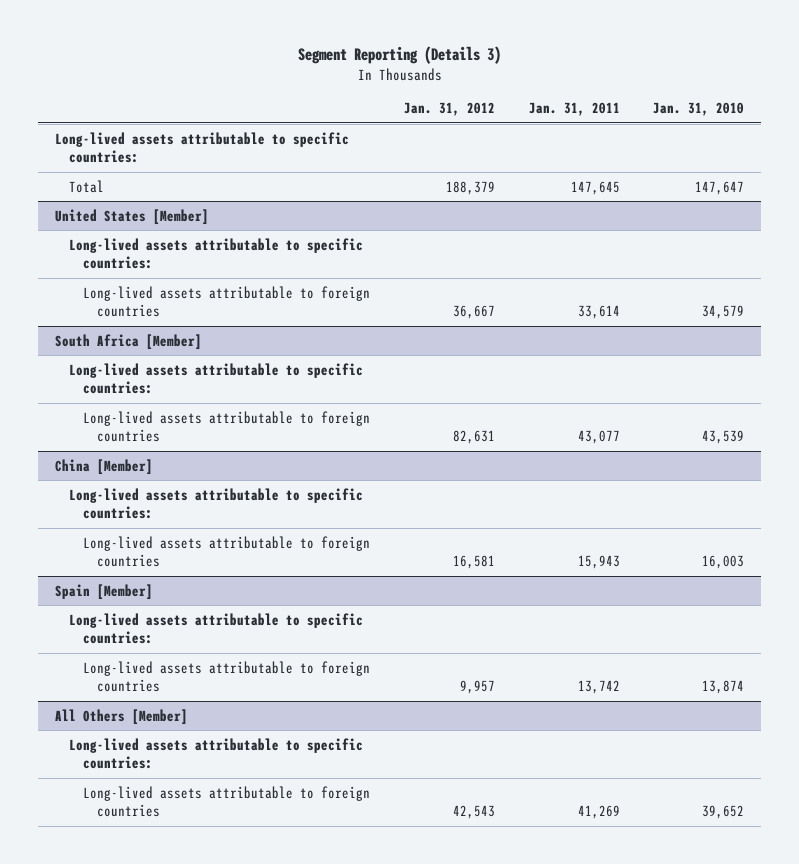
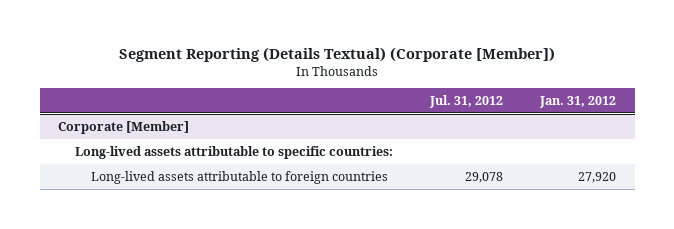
- Segment Reporting (Details 3)
+ Segment Reporting (Details Textual) (Corporate [Member])
- | Jan. 31, 2012 | Jan. 31, 2011 | Jan. 31, 2010
+ | Jul. 31, 2012 | Jan. 31, 2012
- Long-lived assets attributable to specific countries:
- Total | 188,379 | 147,645 | 147,647
- United States [Member]
- Long-lived assets attributable to specific countries:
- Long-lived assets attributable to foreign countries | 36,667 | 33,614 | 34,579
- South Africa [Member]
- Long-lived assets attributable to specific countries:
- Long-lived assets attributable to foreign countries | 82,631 | 43,077 | 43,539
- China [Member]
- Long-lived assets attributable to specific countries:
- Long-lived assets attributable to foreign countries | 16,581 | 15,943 | 16,003
- Spain [Member]
- Long-lived assets attributable to specific countries:
- Long-lived assets attributable to foreign countries | 9,957 | 13,742 | 13,874
- All Others [Member]
+ Corporate [Member]
- Long-lived assets attributable to foreign countries | 42,543 | 41,269 | 39,652
+ Long-lived assets attributable to foreign countries | 29,078 | 27,920

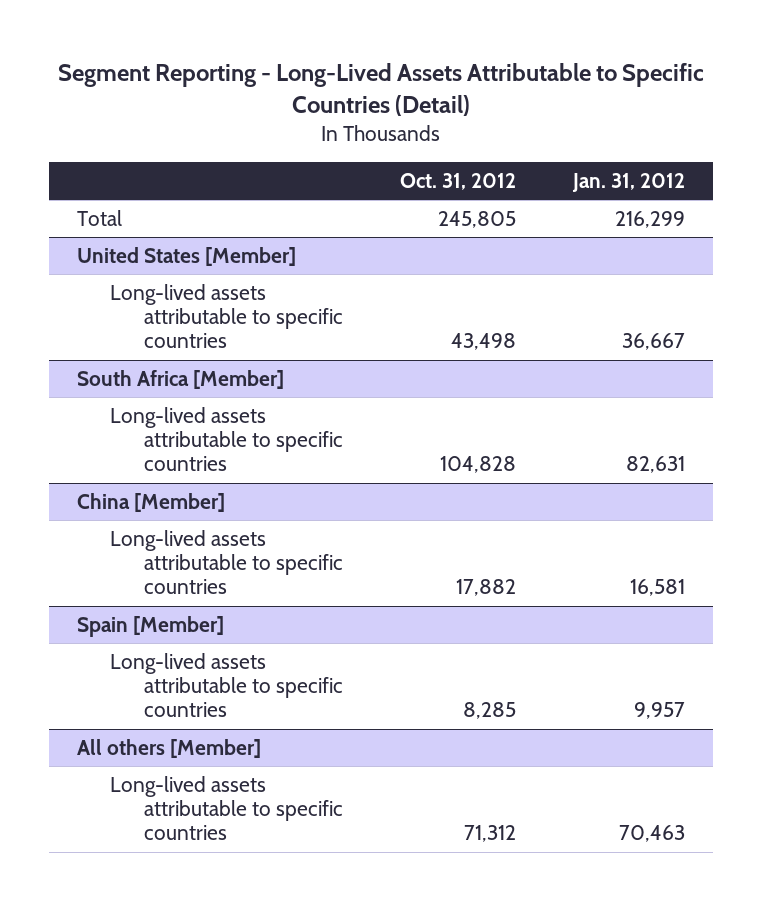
- Segment Reporting (Details Textual) (Corporate [Member])
+ Segment Reporting - Long-Lived Assets Attributable to Specific Countries (Detail)
- | Jul. 31, 2012 | Jan. 31, 2012
+ | Oct. 31, 2012 | Jan. 31, 2012
- Corporate [Member]
- Long-lived assets attributable to specific countries:
- Long-lived assets attributable to foreign countries | 29,078 | 27,920
+ Total | 245,805 | 216,299
+ United States [Member]
+ Long-lived assets attributable to specific countries | 43,498 | 36,667
+ South Africa [Member]
+ Long-lived assets attributable to specific countries | 104,828 | 82,631
+ China [Member]
+ Long-lived assets attributable to specific countries | 17,882 | 16,581
+ Spain [Member]
+ Long-lived assets attributable to specific countries | 8,285 | 9,957
+ All others [Member]
+ Long-lived assets attributable to specific countries | 71,312 | 70,463

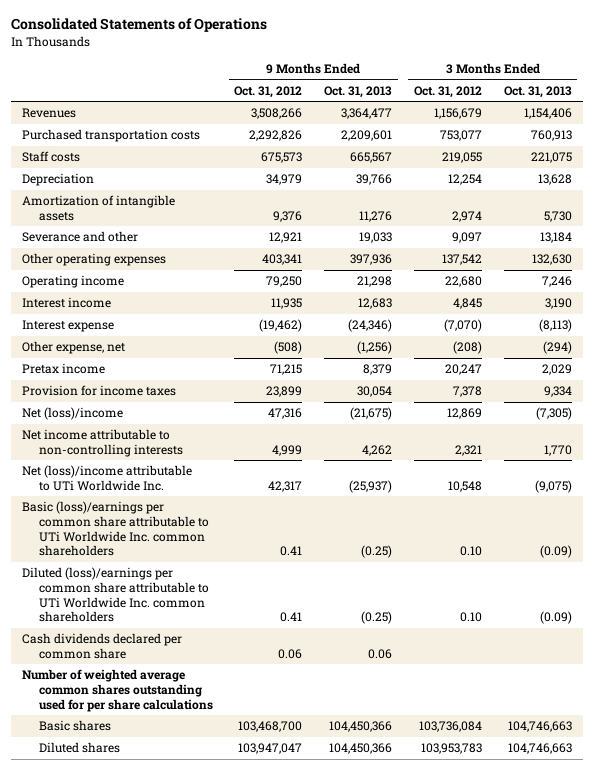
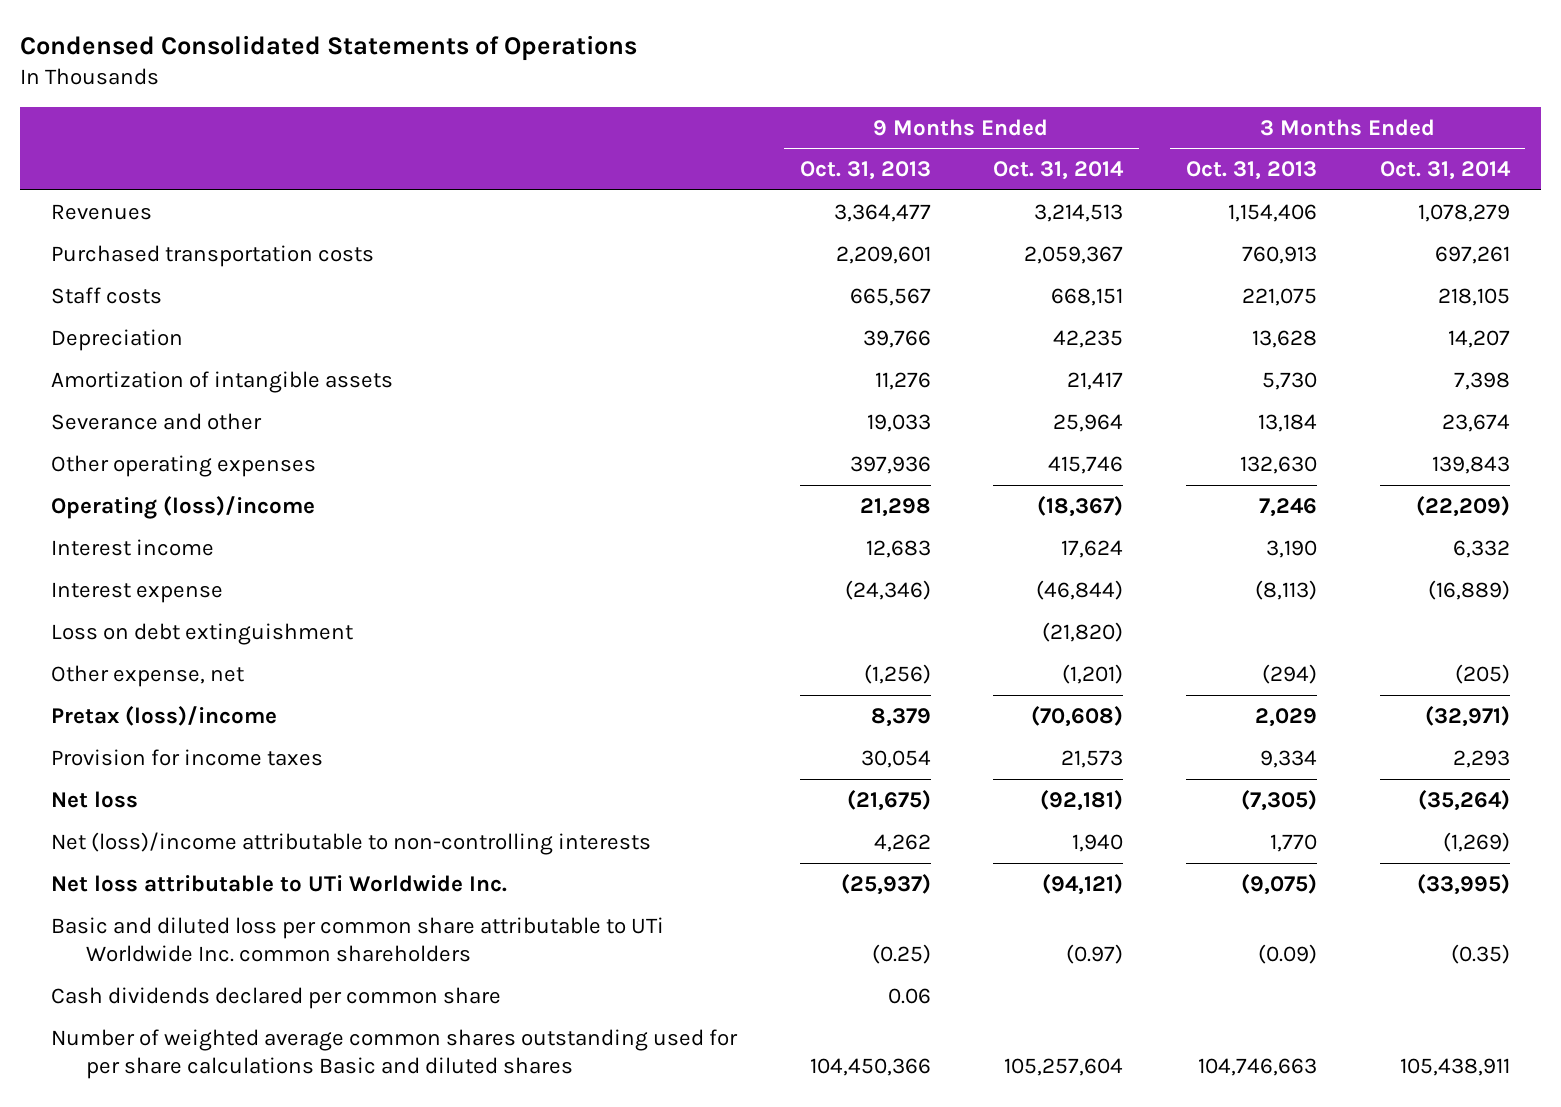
- Consolidated Statements of Operations
+ Condensed Consolidated Statements of Operations
- | 9 Months Ended Oct. 31, 2012 | 9 Months Ended Oct. 31, 2013 | 3 Months Ended Oct. 31, 2012 | 3 Months Ended Oct. 31, 2013
+ | 9 Months Ended Oct. 31, 2013 | 9 Months Ended Oct. 31, 2014 | 3 Months Ended Oct. 31, 2013 | 3 Months Ended Oct. 31, 2014
- Operating income | 79,250 | 21,298 | 22,680 | 7,246
+ Operating (loss)/income | 21,298 | (18,367) | 7,246 | (22,209)
+ Loss on debt extinguishment | | (21,820) | |
- Pretax income | 71,215 | 8,379 | 20,247 | 2,029
+ Pretax (loss)/income | 8,379 | (70,608) | 2,029 | (32,971)
- Net (loss)/income | 47,316 | (21,675) | 12,869 | (7,305)
- Net income attributable to non-controlling interests | 4,999 | 4,262 | 2,321 | 1,770
- Net (loss)/income attributable to UTi Worldwide Inc. | 42,317 | (25,937) | 10,548 | (9,075)
- Basic (loss)/earnings per common share attributable to UTi Worldwide Inc. common shareholders | 0.41 | (0.25) | 0.10 | (0.09)
- Diluted (loss)/earnings per common share attributable to UTi Worldwide Inc. common shareholders | 0.41 | (0.25) | 0.10 | (0.09)
+ Net loss | (21,675) | (92,181) | (7,305) | (35,264)
+ Net (loss)/income attributable to non-controlling interests | 4,262 | 1,940 | 1,770 | (1,269)
+ Net loss attributable to UTi Worldwide Inc. | (25,937) | (94,121) | (9,075) | (33,995)
+ Basic and diluted loss per common share attributable to UTi Worldwide Inc. common shareholders | (0.25) | (0.97) | (0.09) | (0.35)
- Number of weighted average common shares outstanding used for per share calculations
- Basic shares | 103,468,700 | 104,450,366 | 103,736,084 | 104,746,663
- Diluted shares | 103,947,047 | 104,450,366 | 103,953,783 | 104,746,663
+ Number of weighted average common shares outstanding used for per share calculations Basic and diluted shares | 104,450,366 | 105,257,604 | 104,746,663 | 105,438,911

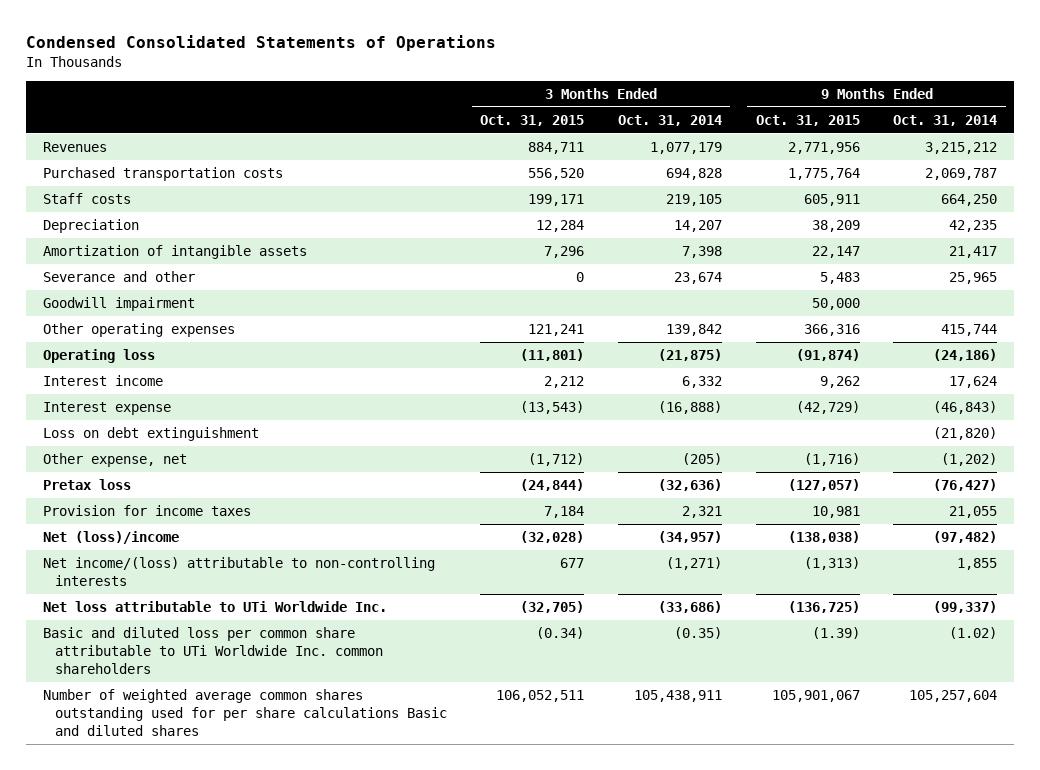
- | 9 Months Ended Oct. 31, 2013 | 9 Months Ended Oct. 31, 2014 | 3 Months Ended Oct. 31, 2013 | 3 Months Ended Oct. 31, 2014
+ | 3 Months Ended Oct. 31, 2015 | 3 Months Ended Oct. 31, 2014 | 9 Months Ended Oct. 31, 2015 | 9 Months Ended Oct. 31, 2014
- Revenues | 3,364,477 | 3,214,513 | 1,154,406 | 1,078,279
- Purchased transportation costs | 2,209,601 | 2,059,367 | 760,913 | 697,261
- Staff costs | 665,567 | 668,151 | 221,075 | 218,105
+ Revenues | 884,711 | 1,077,179 | 2,771,956 | 3,215,212
+ Purchased transportation costs | 556,520 | 694,828 | 1,775,764 | 2,069,787
+ Staff costs | 199,171 | 219,105 | 605,911 | 664,250
- Severance and other | 19,033 | 25,964 | 13,184 | 23,674
- Other operating expenses | 397,936 | 415,746 | 132,630 | 139,843
- Operating (loss)/income | 21,298 | (18,367) | 7,246 | (22,209)
+ Severance and other | 0 | 23,674 | 5,483 | 25,965
+ Goodwill impairment | | | 50,000 |
+ Other operating expenses | 121,241 | 139,842 | 366,316 | 415,744
+ Operating loss | (11,801) | (21,875) | (91,874) | (24,186)
- Interest expense | (24,346) | (46,844) | (8,113) | (16,889)
+ Interest expense | (13,543) | (16,888) | (42,729) | (46,843)
- Other expense, net | (1,256) | (1,201) | (294) | (205)
- Pretax (loss)/income | 8,379 | (70,608) | 2,029 | (32,971)
- Provision for income taxes | 30,054 | 21,573 | 9,334 | 2,293
- Net loss | (21,675) | (92,181) | (7,305) | (35,264)
- Net (loss)/income attributable to non-controlling interests | 4,262 | 1,940 | 1,770 | (1,269)
- Net loss attributable to UTi Worldwide Inc. | (25,937) | (94,121) | (9,075) | (33,995)
- Basic and diluted loss per common share attributable to UTi Worldwide Inc. common shareholders | (0.25) | (0.97) | (0.09) | (0.35)
- Cash dividends declared per common share | 0.06 | | |
+ Other expense, net | (1,712) | (205) | (1,716) | (1,202)
+ Pretax loss | (24,844) | (32,636) | (127,057) | (76,427)
+ Provision for income taxes | 7,184 | 2,321 | 10,981 | 21,055
+ Net (loss)/income | (32,028) | (34,957) | (138,038) | (97,482)
+ Net income/(loss) attributable to non-controlling interests | 677 | (1,271) | (1,313) | 1,855
+ Net loss attributable to UTi Worldwide Inc. | (32,705) | (33,686) | (136,725) | (99,337)
+ Basic and diluted loss per common share attributable to UTi Worldwide Inc. common shareholders | (0.34) | (0.35) | (1.39) | (1.02)

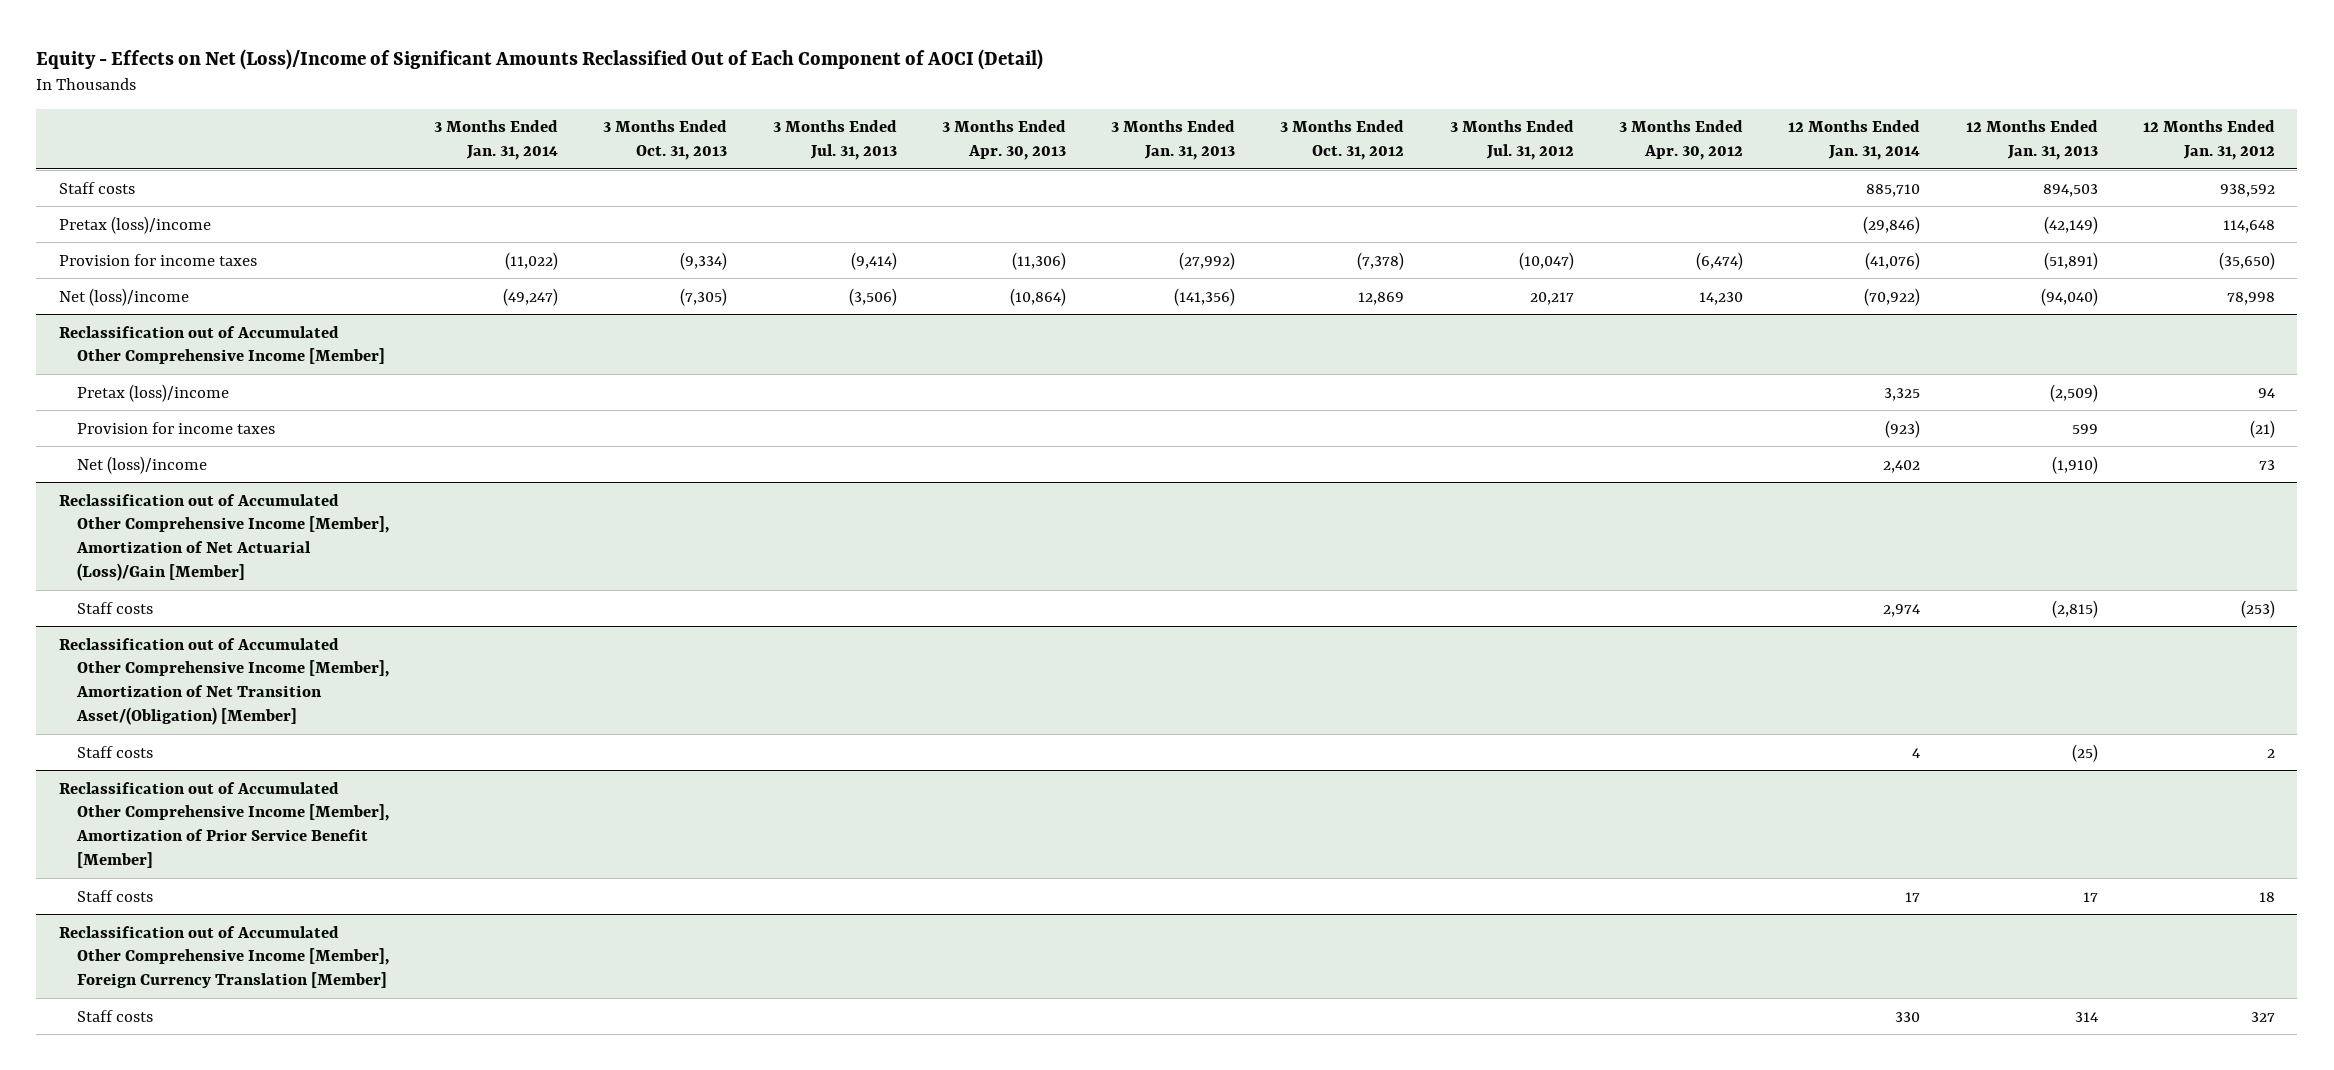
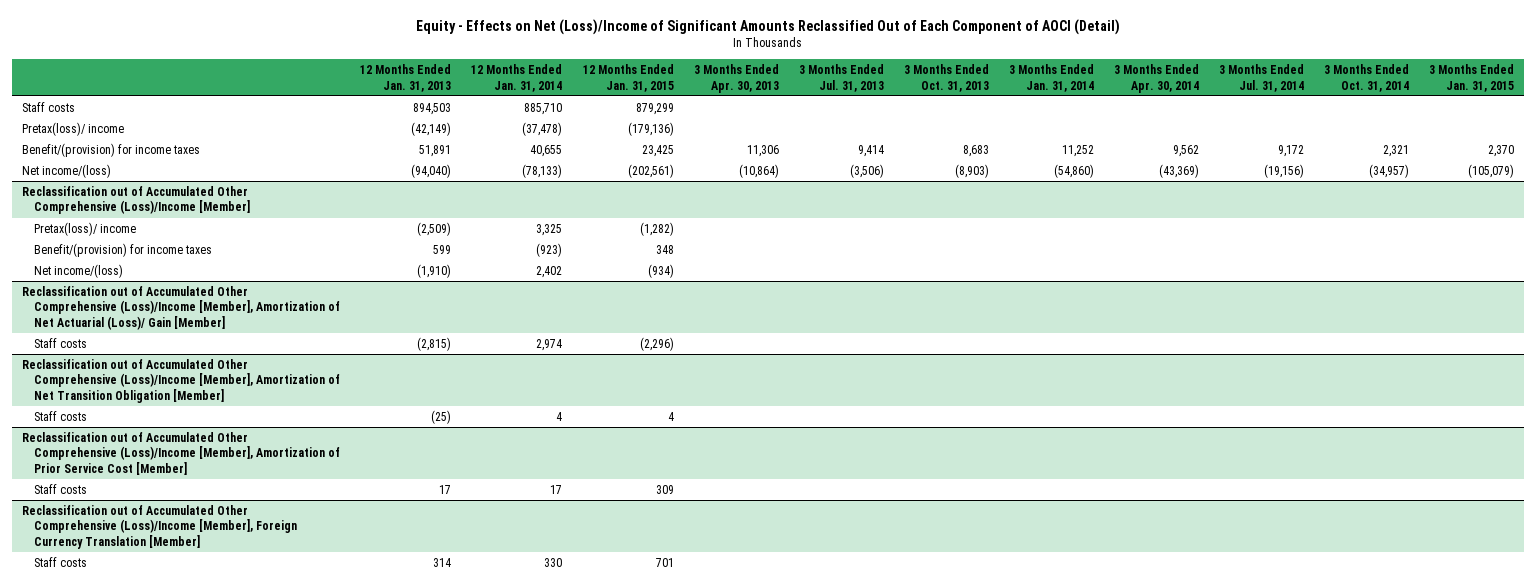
- | 3 Months Ended Jan. 31, 2014 | 3 Months Ended Oct. 31, 2013 | 3 Months Ended Jul. 31, 2013 | 3 Months Ended Apr. 30, 2013 | 3 Months Ended Jan. 31, 2013 | 3 Months Ended Oct. 31, 2012 | 3 Months Ended Jul. 31, 2012 | 3 Months Ended Apr. 30, 2012 | 12 Months Ended Jan. 31, 2014 | 12 Months Ended Jan. 31, 2013 | 12 Months Ended Jan. 31, 2012
+ | 12 Months Ended Jan. 31, 2013 | 12 Months Ended Jan. 31, 2014 | 12 Months Ended Jan. 31, 2015 | 3 Months Ended Apr. 30, 2013 | 3 Months Ended Jul. 31, 2013 | 3 Months Ended Oct. 31, 2013 | 3 Months Ended Jan. 31, 2014 | 3 Months Ended Apr. 30, 2014 | 3 Months Ended Jul. 31, 2014 | 3 Months Ended Oct. 31, 2014 | 3 Months Ended Jan. 31, 2015
- Pretax (loss)/income | | | | | | | | | (29,846) | (42,149) | 114,648
- Provision for income taxes | (11,022) | (9,334) | (9,414) | (11,306) | (27,992) | (7,378) | (10,047) | (6,474) | (41,076) | (51,891) | (35,650)
- Net (loss)/income | (49,247) | (7,305) | (3,506) | (10,864) | (141,356) | 12,869 | 20,217 | 14,230 | (70,922) | (94,040) | 78,998
- Reclassification out of Accumulated Other Comprehensive Income [Member]
- Pretax (loss)/income | | | | | | | | | 3,325 | (2,509) | 94
- Provision for income taxes | | | | | | | | | (923) | 599 | (21)
- Net (loss)/income | | | | | | | | | 2,402 | (1,910) | 73
- Reclassification out of Accumulated Other Comprehensive Income [Member], Amortization of Net Actuarial (Loss)/Gain [Member]
+ Pretax(loss)/ income | (42,149) | (37,478) | (179,136) | | | | | | | |
+ Benefit/(provision) for income taxes | 51,891 | 40,655 | 23,425 | 11,306 | 9,414 | 8,683 | 11,252 | 9,562 | 9,172 | 2,321 | 2,370
+ Net income/(loss) | (94,040) | (78,133) | (202,561) | (10,864) | (3,506) | (8,903) | (54,860) | (43,369) | (19,156) | (34,957) | (105,079)
+ Reclassification out of Accumulated Other Comprehensive (Loss)/Income [Member]
+ Pretax(loss)/ income | (2,509) | 3,325 | (1,282) | | | | | | | |
+ Benefit/(provision) for income taxes | 599 | (923) | 348 | | | | | | | |
+ Net income/(loss) | (1,910) | 2,402 | (934) | | | | | | | |
+ Reclassification out of Accumulated Other Comprehensive (Loss)/Income [Member], Amortization of Net Actuarial (Loss)/ Gain [Member]
- Reclassification out of Accumulated Other Comprehensive Income [Member], Amortization of Net Transition Asset/(Obligation) [Member]
+ Reclassification out of Accumulated Other Comprehensive (Loss)/Income [Member], Amortization of Net Transition Obligation [Member]
- Reclassification out of Accumulated Other Comprehensive Income [Member], Amortization of Prior Service Benefit [Member]
+ Reclassification out of Accumulated Other Comprehensive (Loss)/Income [Member], Amortization of Prior Service Cost [Member]
- Reclassification out of Accumulated Other Comprehensive Income [Member], Foreign Currency Translation [Member]
+ Reclassification out of Accumulated Other Comprehensive (Loss)/Income [Member], Foreign Currency Translation [Member]

